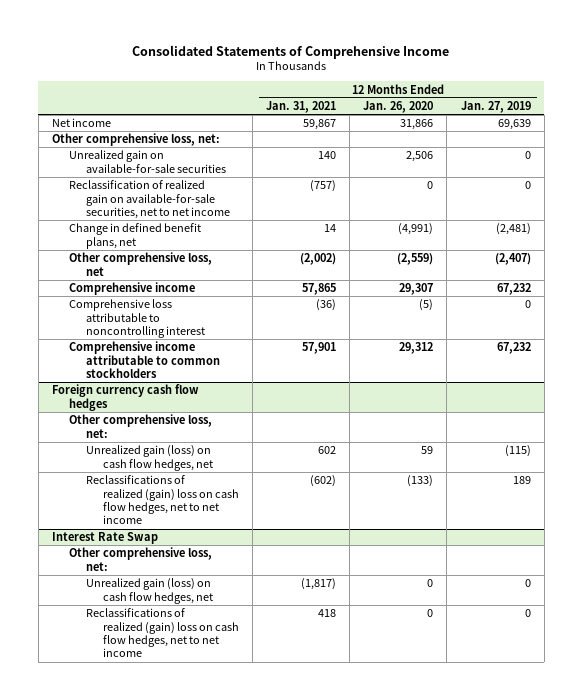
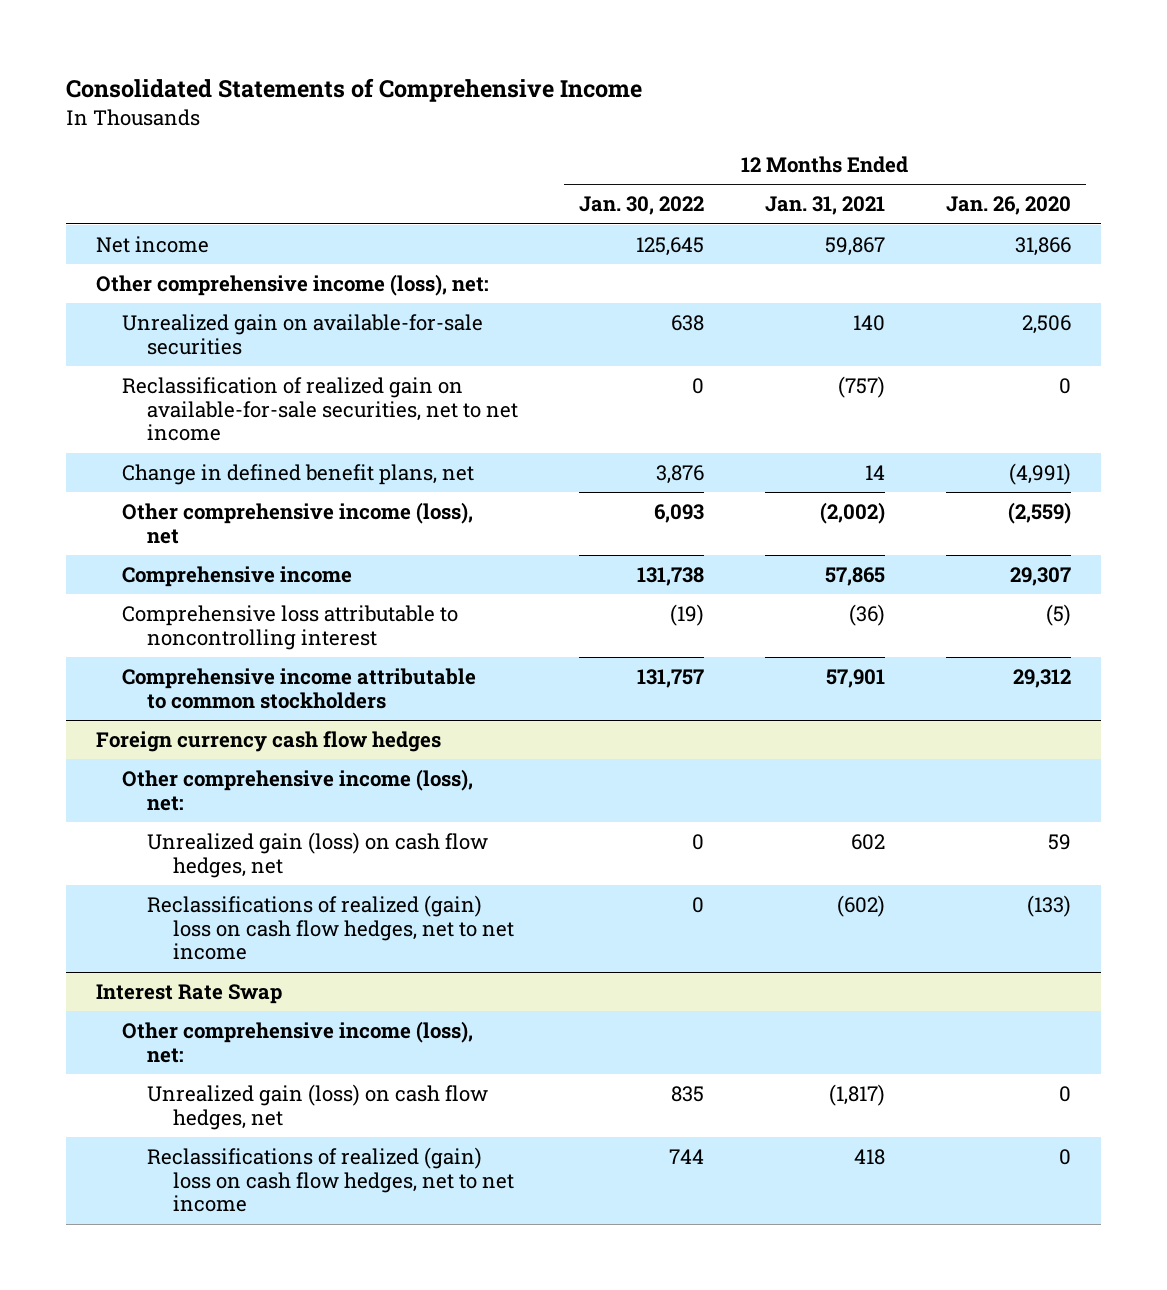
- | 12 Months Ended Jan. 31, 2021 | 12 Months Ended Jan. 26, 2020 | 12 Months Ended Jan. 27, 2019
+ | 12 Months Ended Jan. 30, 2022 | 12 Months Ended Jan. 31, 2021 | 12 Months Ended Jan. 26, 2020
- Other comprehensive loss, net:
+ Other comprehensive income (loss), net:
- Other comprehensive loss, net | (2,002) | (2,559) | (2,407)
+ Other comprehensive income (loss), net | 6,093 | (2,002) | (2,559)
@ Foreign currency cash flow hedges
- Other comprehensive loss, net:
+ Other comprehensive income (loss), net:
@ Interest Rate Swap
- Other comprehensive loss, net:
+ Other comprehensive income (loss), net:

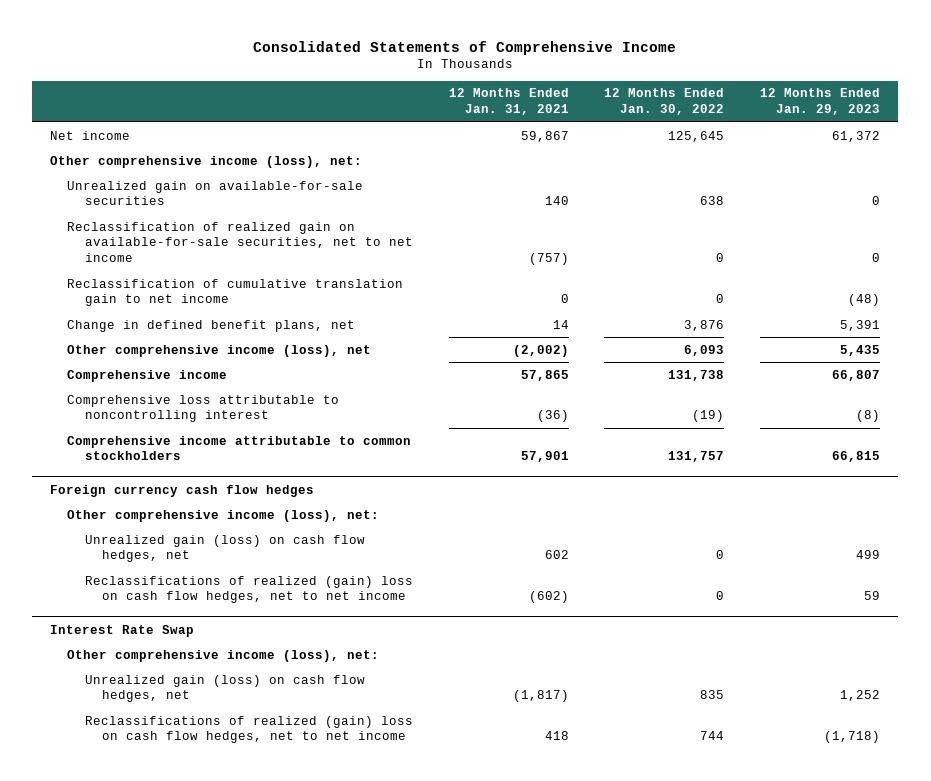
- | 12 Months Ended Jan. 30, 2022 | 12 Months Ended Jan. 31, 2021 | 12 Months Ended Jan. 26, 2020
+ | 12 Months Ended Jan. 31, 2021 | 12 Months Ended Jan. 30, 2022 | 12 Months Ended Jan. 29, 2023
+ Reclassification of cumulative translation gain to net income | 0 | 0 | (48)

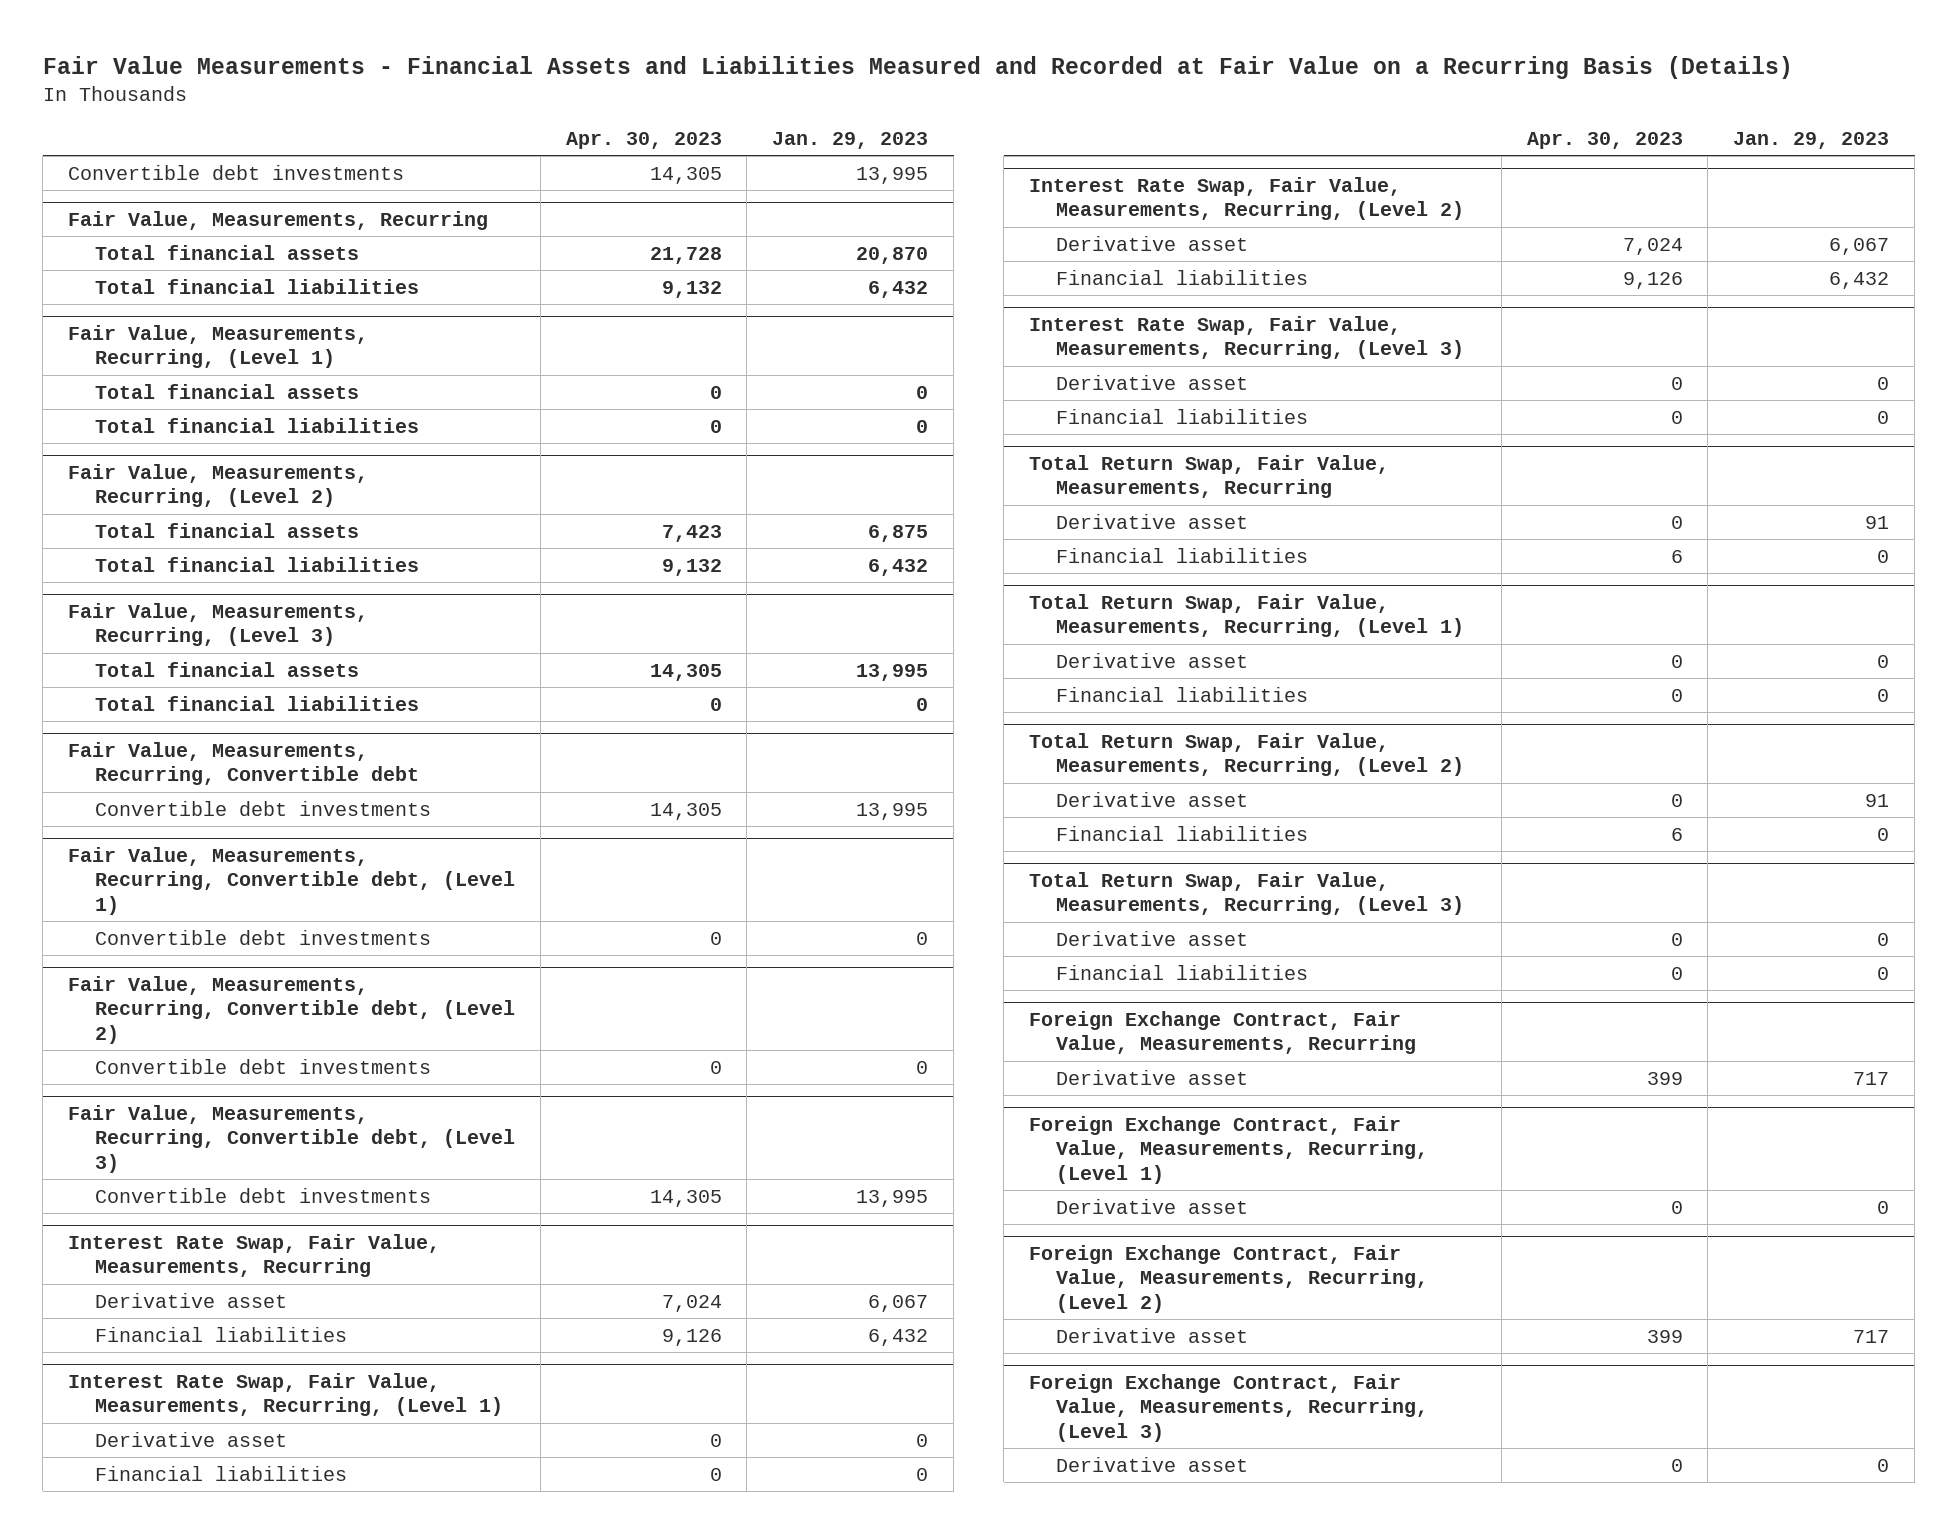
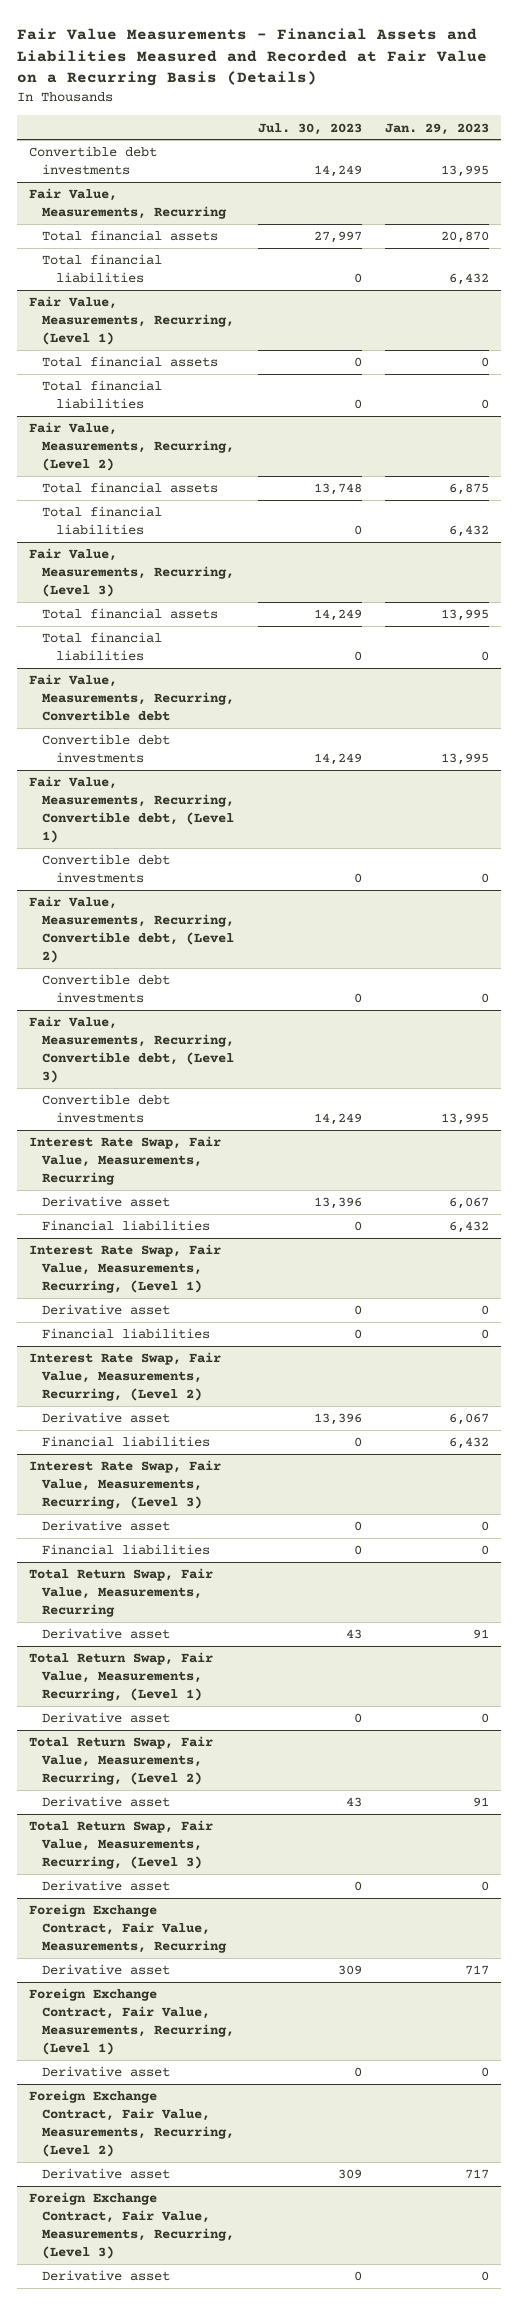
- | Apr. 30, 2023 | Jan. 29, 2023
+ | Jul. 30, 2023 | Jan. 29, 2023
@ Total Return Swap, Fair Value, Measurements, Recurring
- Financial liabilities | 6 | 0
@ Total Return Swap, Fair Value, Measurements, Recurring, (Level 1)
- Financial liabilities | 0 | 0
@ Total Return Swap, Fair Value, Measurements, Recurring, (Level 2)
- Financial liabilities | 6 | 0
@ Total Return Swap, Fair Value, Measurements, Recurring, (Level 3)
- Financial liabilities | 0 | 0

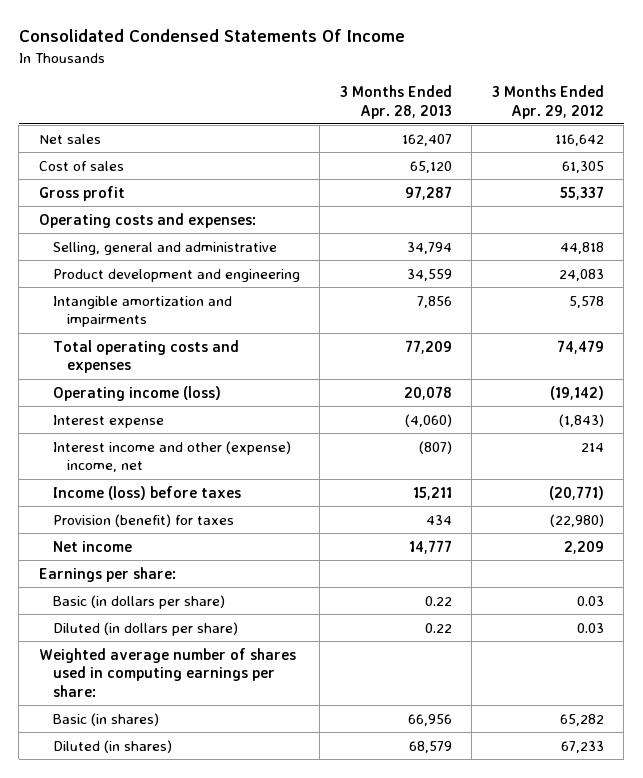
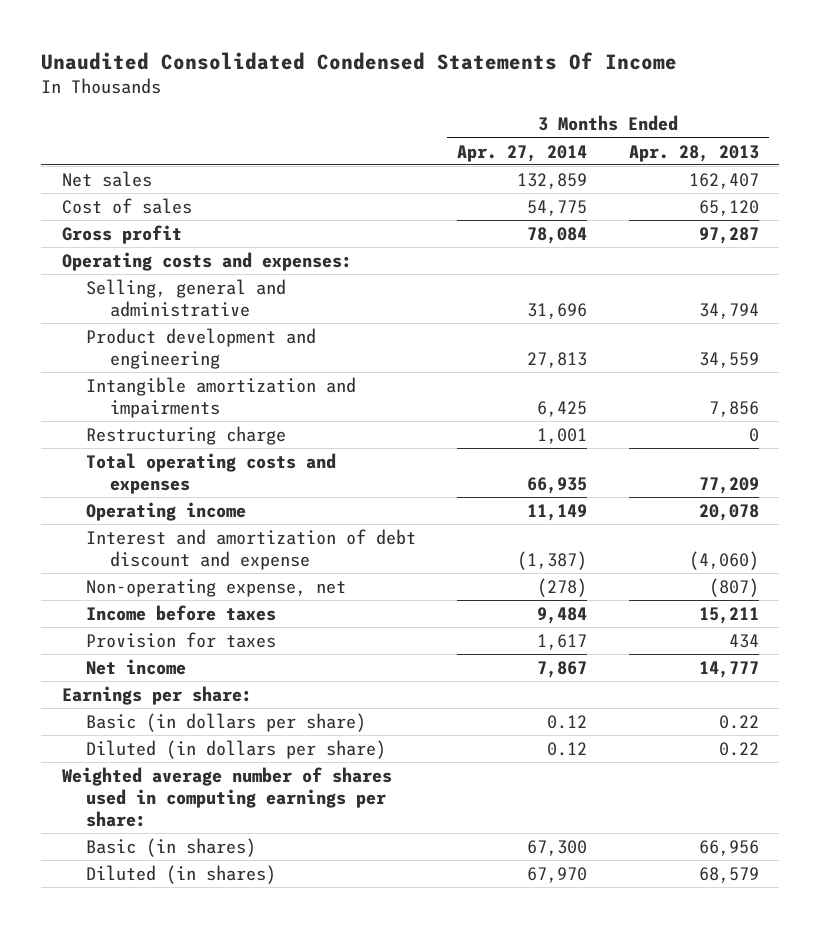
- Consolidated Condensed Statements Of Income
+ Unaudited Consolidated Condensed Statements Of Income
- | 3 Months Ended Apr. 28, 2013 | 3 Months Ended Apr. 29, 2012
+ | 3 Months Ended Apr. 27, 2014 | 3 Months Ended Apr. 28, 2013
+ Restructuring charge | 1,001 | 0
- Operating income (loss) | 20,078 | (19,142)
- Interest expense | (4,060) | (1,843)
- Interest income and other (expense) income, net | (807) | 214
- Income (loss) before taxes | 15,211 | (20,771)
- Provision (benefit) for taxes | 434 | (22,980)
+ Operating income | 11,149 | 20,078
+ Interest and amortization of debt discount and expense | (1,387) | (4,060)
+ Non-operating expense, net | (278) | (807)
+ Income before taxes | 9,484 | 15,211
+ Provision for taxes | 1,617 | 434

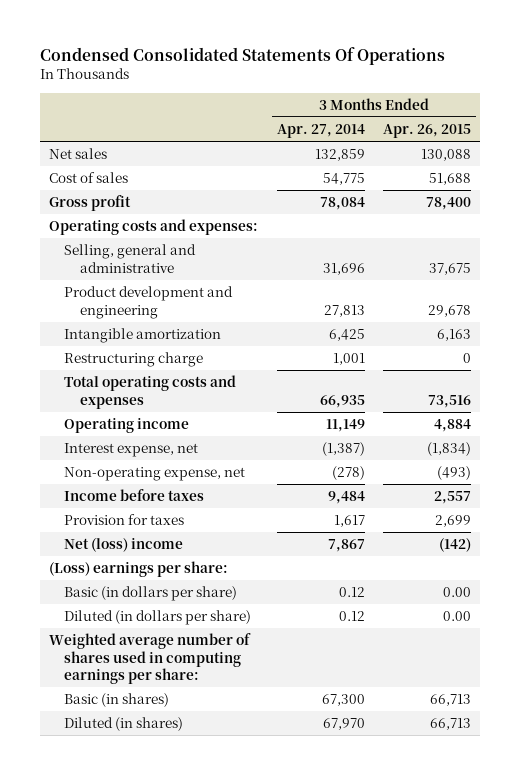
- Unaudited Consolidated Condensed Statements Of Income
+ Condensed Consolidated Statements Of Operations
- | 3 Months Ended Apr. 27, 2014 | 3 Months Ended Apr. 28, 2013
+ | 3 Months Ended Apr. 27, 2014 | 3 Months Ended Apr. 26, 2015
- Intangible amortization and impairments | 6,425 | 7,856
+ Intangible amortization | 6,425 | 6,163
- Interest and amortization of debt discount and expense | (1,387) | (4,060)
+ Interest expense, net | (1,387) | (1,834)
- Net income | 7,867 | 14,777
- Earnings per share:
+ Net (loss) income | 7,867 | (142)
+ (Loss) earnings per share:

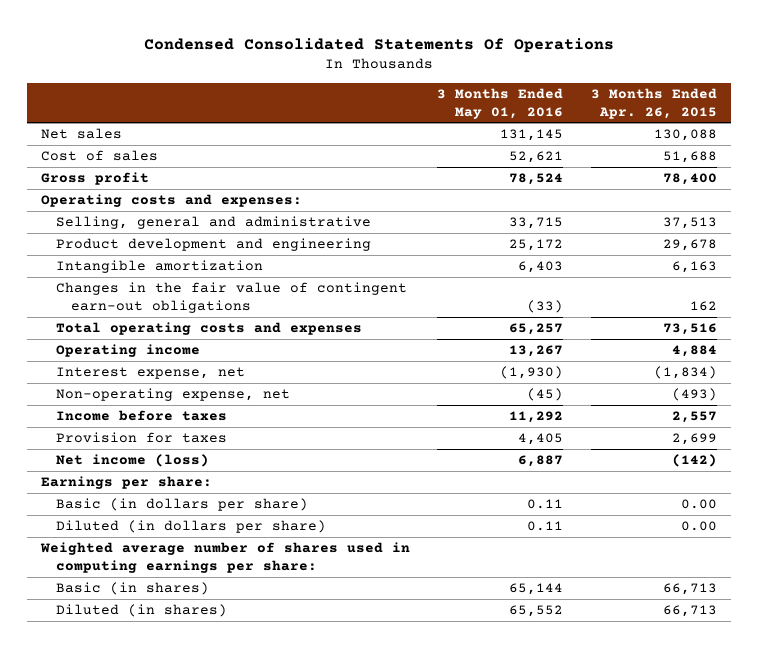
- | 3 Months Ended Apr. 27, 2014 | 3 Months Ended Apr. 26, 2015
+ | 3 Months Ended May 01, 2016 | 3 Months Ended Apr. 26, 2015
- Selling, general and administrative | 31,696 | 37,675
+ Selling, general and administrative | 33,715 | 37,513
- Restructuring charge | 1,001 | 0
+ Changes in the fair value of contingent earn-out obligations | (33) | 162
- Net (loss) income | 7,867 | (142)
- (Loss) earnings per share:
+ Net income (loss) | 6,887 | (142)
+ Earnings per share:

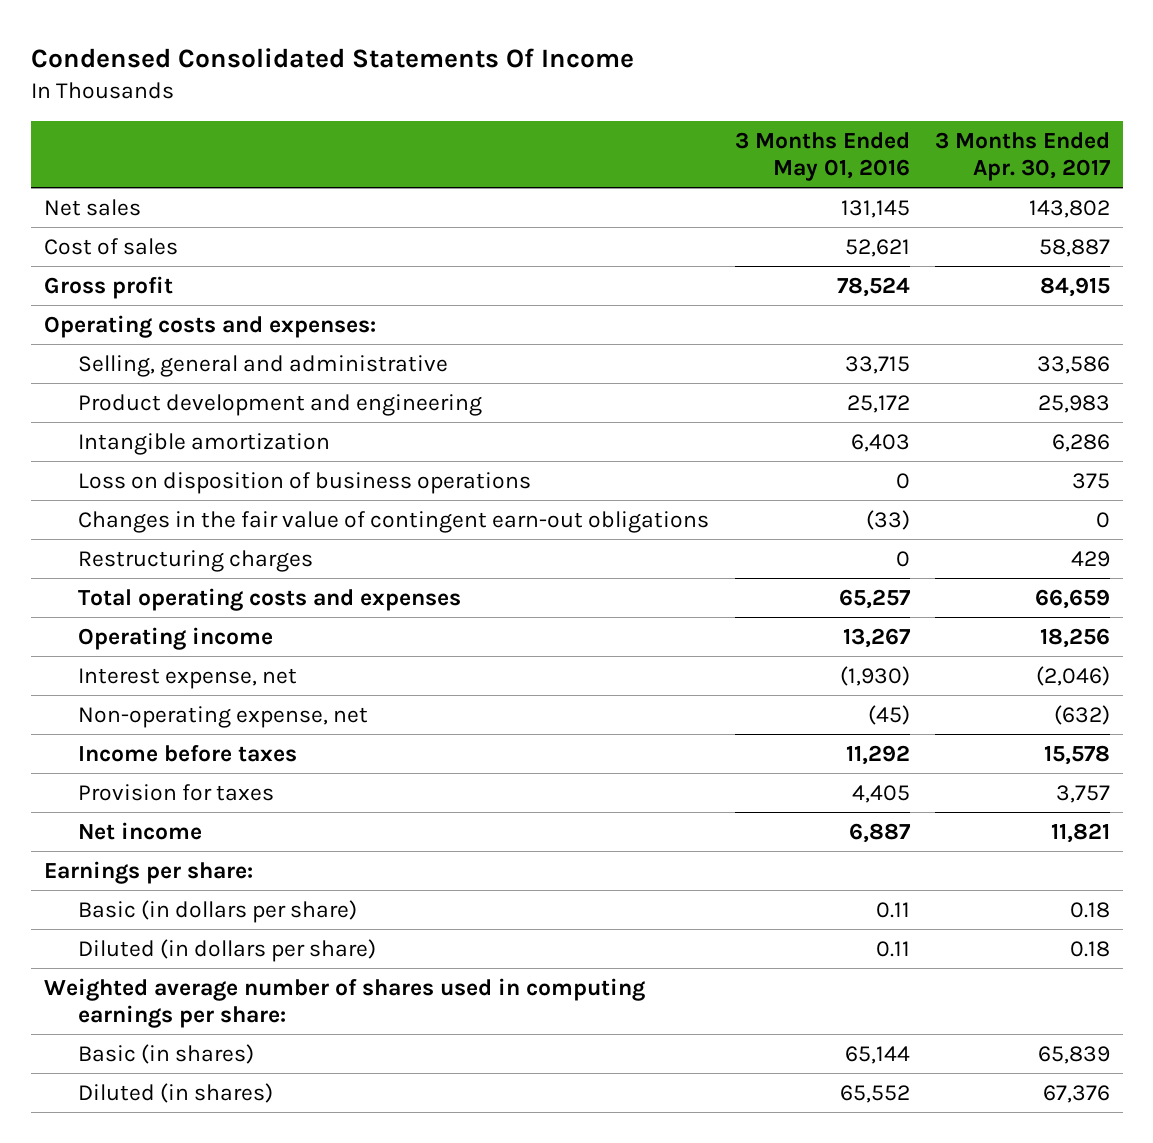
- Condensed Consolidated Statements Of Operations
+ Condensed Consolidated Statements Of Income
- | 3 Months Ended May 01, 2016 | 3 Months Ended Apr. 26, 2015
+ | 3 Months Ended May 01, 2016 | 3 Months Ended Apr. 30, 2017
+ Loss on disposition of business operations | 0 | 375
+ Restructuring charges | 0 | 429
- Net income (loss) | 6,887 | (142)
+ Net income | 6,887 | 11,821

